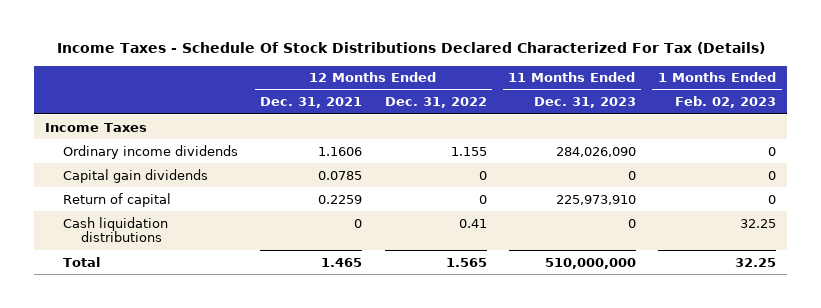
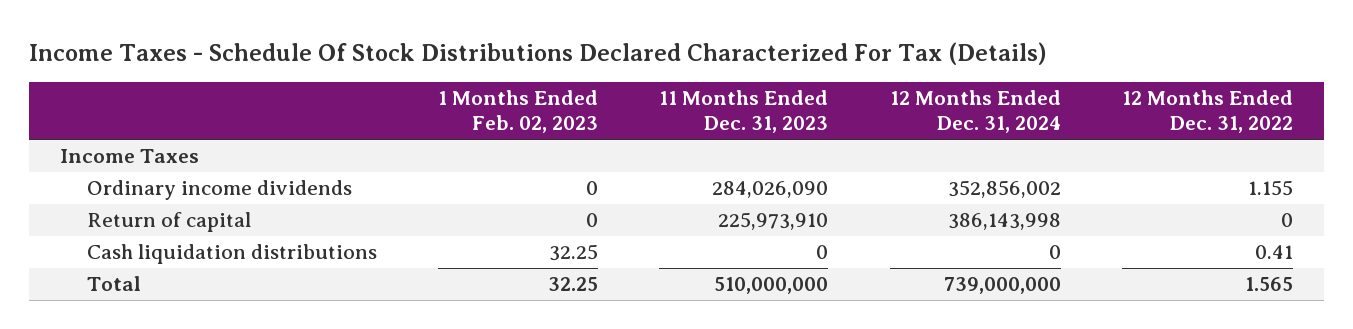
- | 12 Months Ended Dec. 31, 2021 | 12 Months Ended Dec. 31, 2022 | 11 Months Ended Dec. 31, 2023 | 1 Months Ended Feb. 02, 2023
+ | 1 Months Ended Feb. 02, 2023 | 11 Months Ended Dec. 31, 2023 | 12 Months Ended Dec. 31, 2024 | 12 Months Ended Dec. 31, 2022
- Capital gain dividends | 0.0785 | 0 | 0 | 0

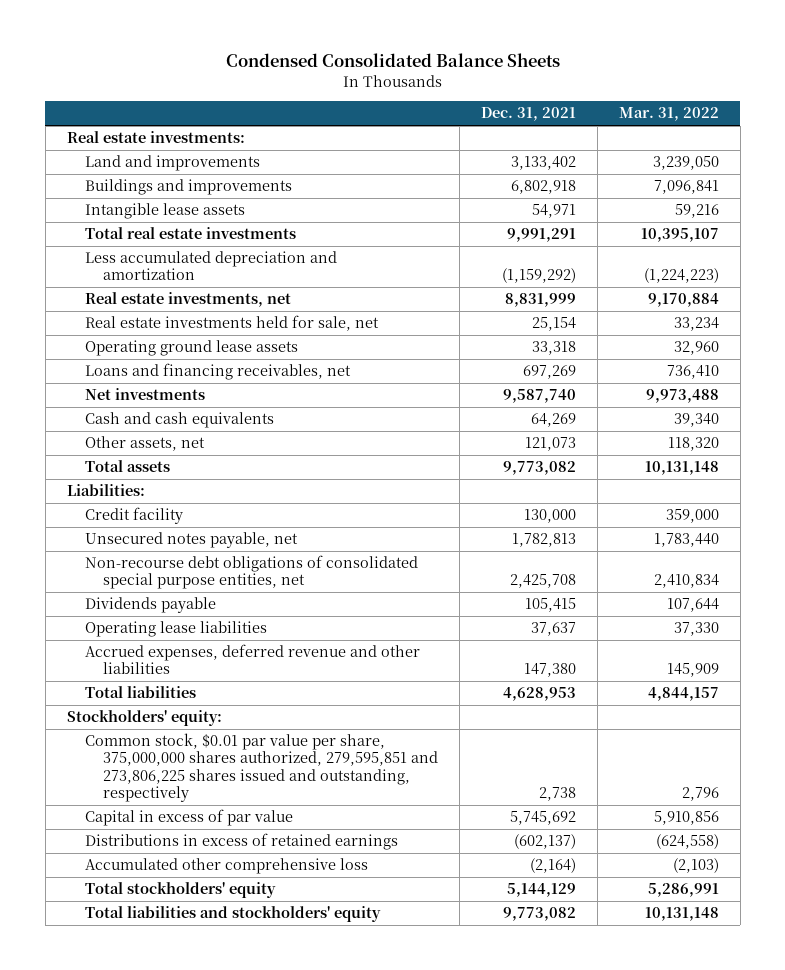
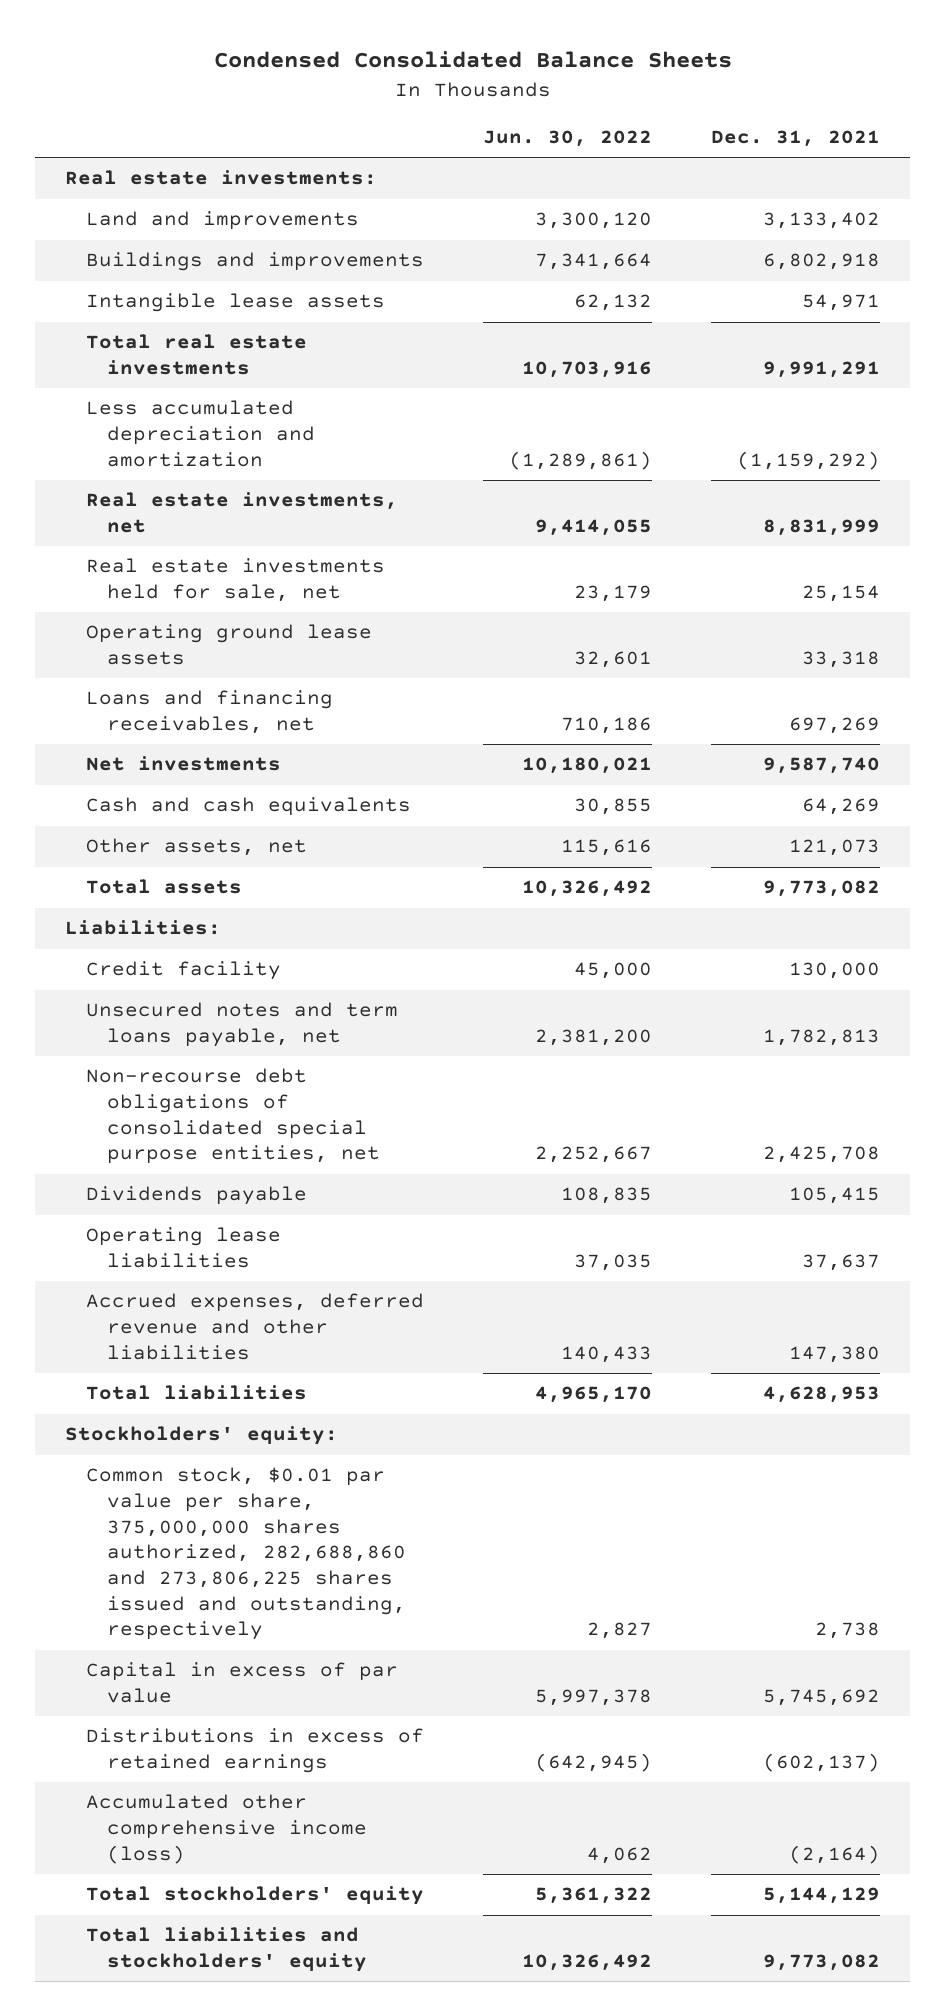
- | Dec. 31, 2021 | Mar. 31, 2022
+ | Jun. 30, 2022 | Dec. 31, 2021
- Unsecured notes payable, net | 1,782,813 | 1,783,440
+ Unsecured notes and term loans payable, net | 2,381,200 | 1,782,813
- Common stock, $0.01 par value per share, 375,000,000 shares authorized, 279,595,851 and 273,806,225 shares issued and outstanding, respectively | 2,738 | 2,796
+ Common stock, $0.01 par value per share, 375,000,000 shares authorized, 282,688,860 and 273,806,225 shares issued and outstanding, respectively | 2,827 | 2,738
- Accumulated other comprehensive loss | (2,164) | (2,103)
+ Accumulated other comprehensive income (loss) | 4,062 | (2,164)

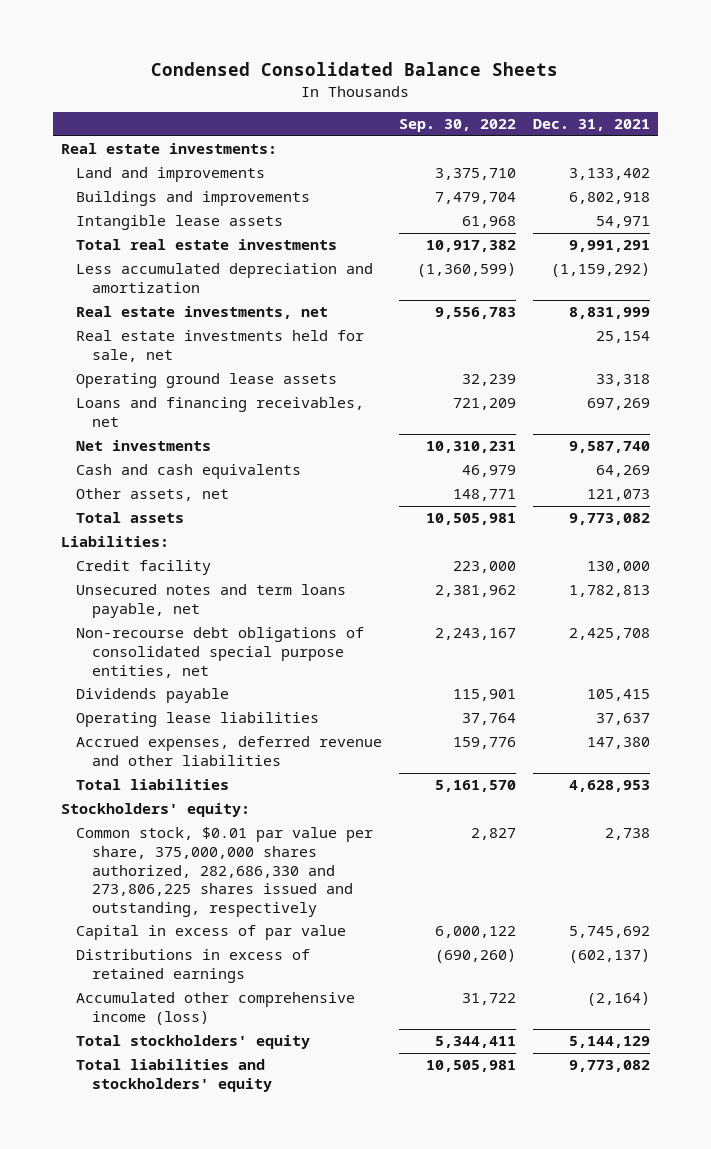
- | Jun. 30, 2022 | Dec. 31, 2021
+ | Sep. 30, 2022 | Dec. 31, 2021
- Common stock, $0.01 par value per share, 375,000,000 shares authorized, 282,688,860 and 273,806,225 shares issued and outstanding, respectively | 2,827 | 2,738
+ Common stock, $0.01 par value per share, 375,000,000 shares authorized, 282,686,330 and 273,806,225 shares issued and outstanding, respectively | 2,827 | 2,738

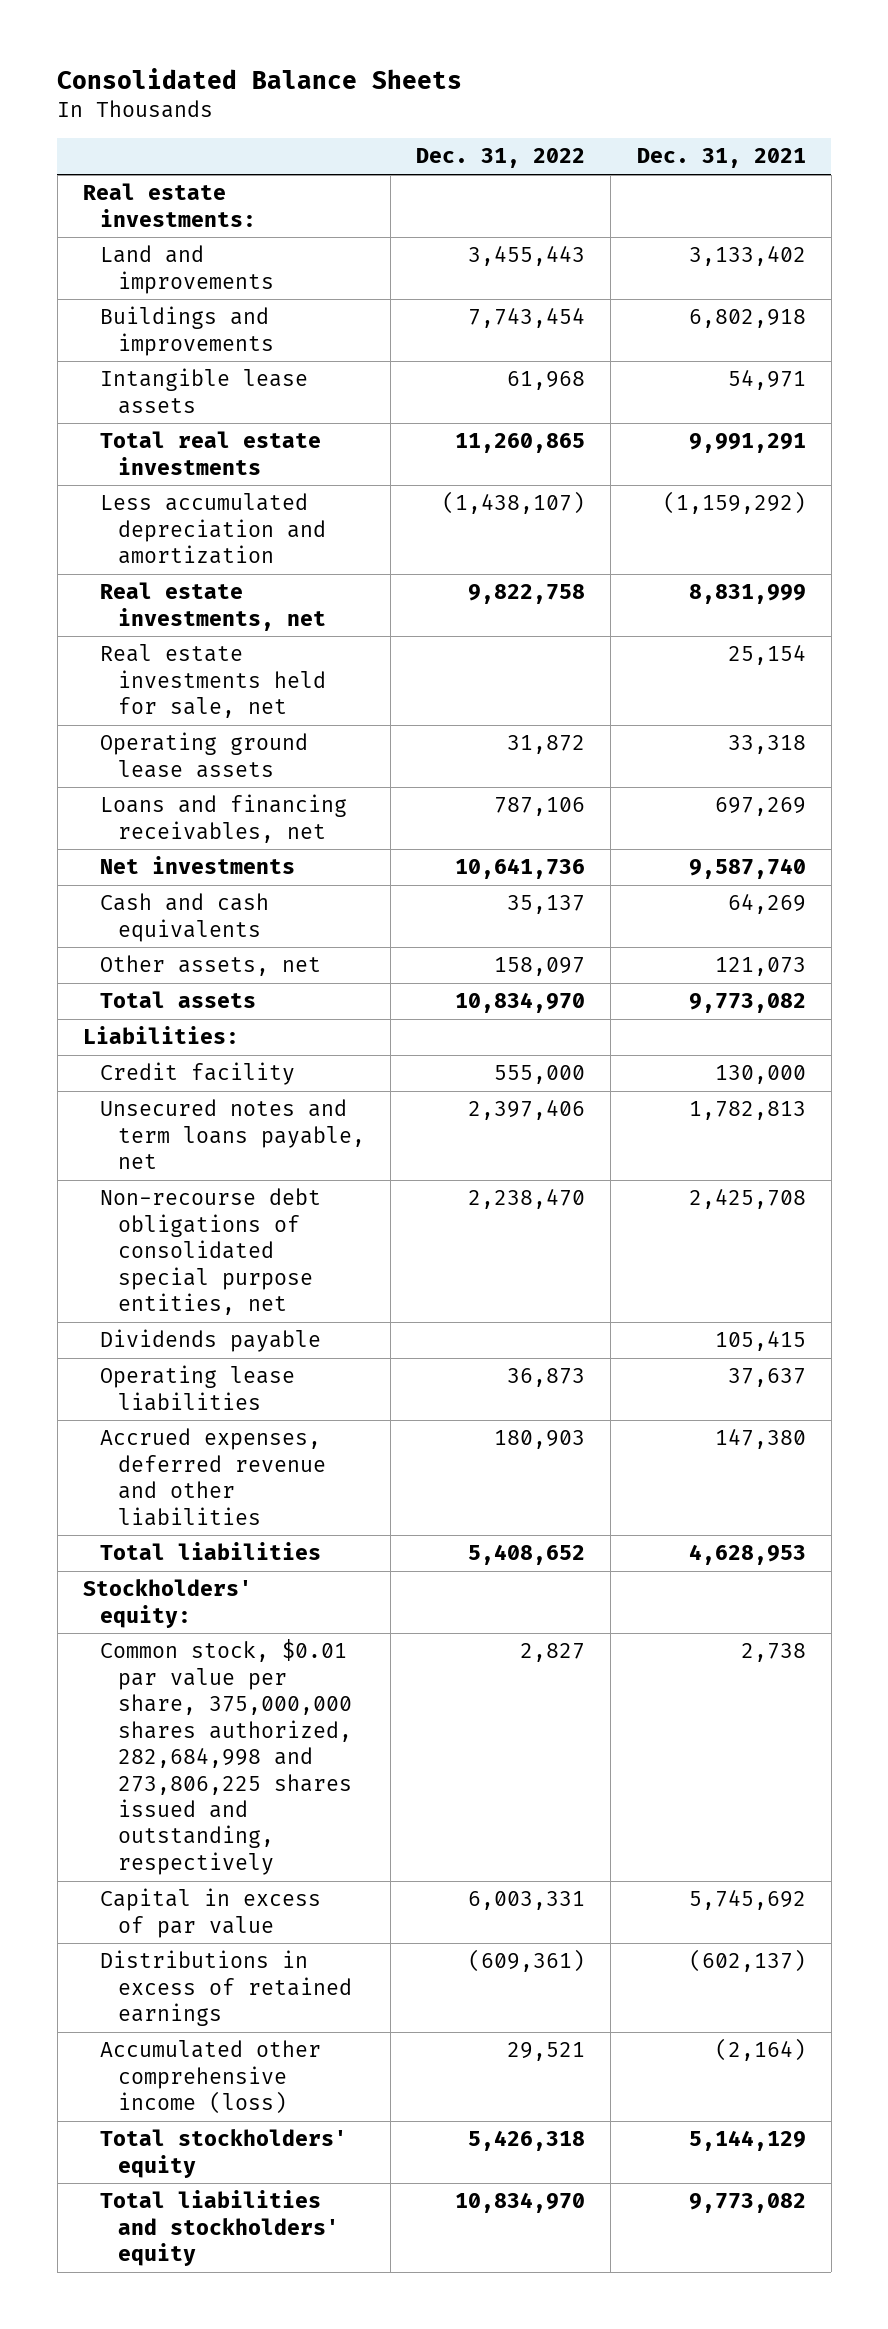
- Condensed Consolidated Balance Sheets
+ Consolidated Balance Sheets
- | Sep. 30, 2022 | Dec. 31, 2021
+ | Dec. 31, 2022 | Dec. 31, 2021
- Common stock, $0.01 par value per share, 375,000,000 shares authorized, 282,686,330 and 273,806,225 shares issued and outstanding, respectively | 2,827 | 2,738
+ Common stock, $0.01 par value per share, 375,000,000 shares authorized, 282,684,998 and 273,806,225 shares issued and outstanding, respectively | 2,827 | 2,738

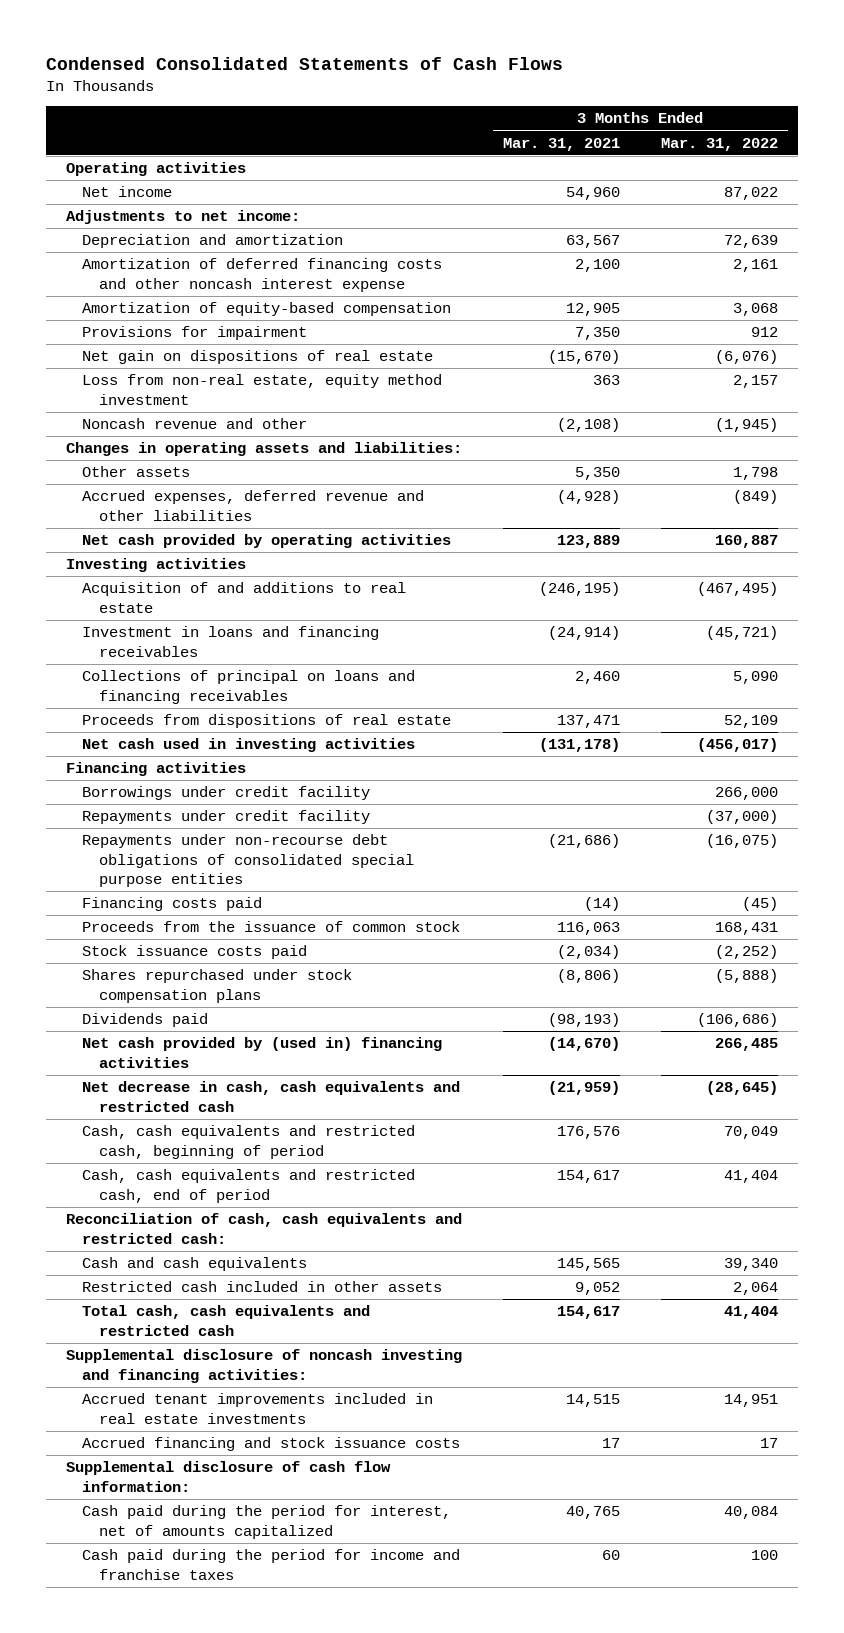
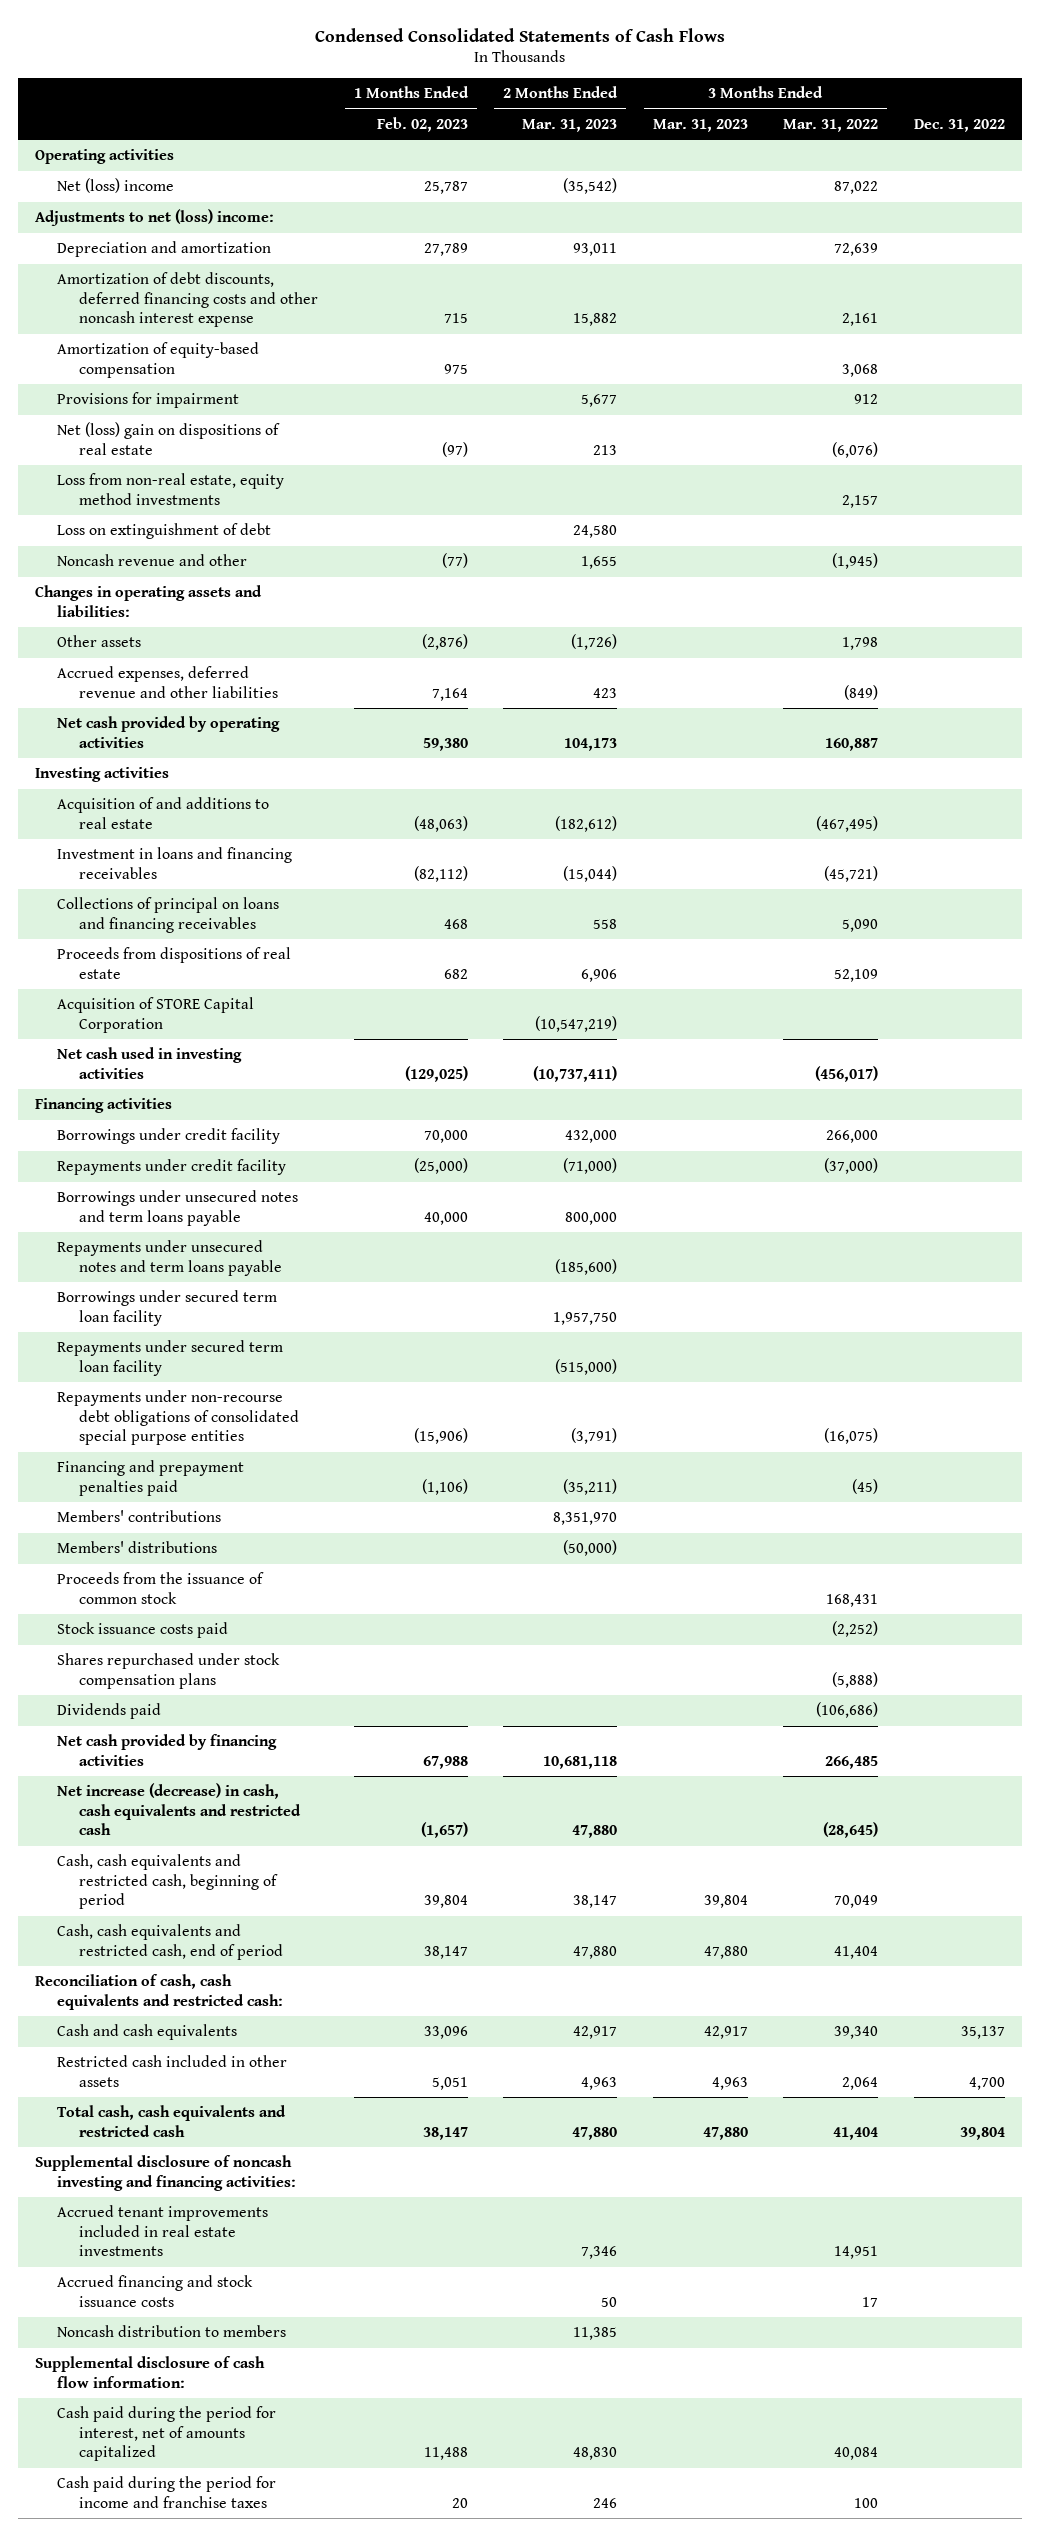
- | 3 Months Ended Mar. 31, 2021 | 3 Months Ended Mar. 31, 2022
+ | 1 Months Ended Feb. 02, 2023 | 2 Months Ended Mar. 31, 2023 | 3 Months Ended Mar. 31, 2023 | 3 Months Ended Mar. 31, 2022 | Dec. 31, 2022
- Net income | 54,960 | 87,022
- Adjustments to net income:
+ Net (loss) income | 25,787 | (35,542) | | 87,022 |
+ Adjustments to net (loss) income:
- Amortization of deferred financing costs and other noncash interest expense | 2,100 | 2,161
+ Amortization of debt discounts, deferred financing costs and other noncash interest expense | 715 | 15,882 | | 2,161 |
- Net gain on dispositions of real estate | (15,670) | (6,076)
- Loss from non-real estate, equity method investment | 363 | 2,157
+ Net (loss) gain on dispositions of real estate | (97) | 213 | | (6,076) |
+ Loss from non-real estate, equity method investments | | | | 2,157 |
+ Loss on extinguishment of debt | | 24,580 | | |
+ Acquisition of STORE Capital Corporation | | (10,547,219) | | |
+ Borrowings under unsecured notes and term loans payable | 40,000 | 800,000 | | |
+ Repayments under unsecured notes and term loans payable | | (185,600) | | |
+ Borrowings under secured term loan facility | | 1,957,750 | | |
+ Repayments under secured term loan facility | | (515,000) | | |
- Financing costs paid | (14) | (45)
+ Financing and prepayment penalties paid | (1,106) | (35,211) | | (45) |
+ Members' contributions | | 8,351,970 | | |
+ Members' distributions | | (50,000) | | |
- Net cash provided by (used in) financing activities | (14,670) | 266,485
- Net decrease in cash, cash equivalents and restricted cash | (21,959) | (28,645)
+ Net cash provided by financing activities | 67,988 | 10,681,118 | | 266,485 |
+ Net increase (decrease) in cash, cash equivalents and restricted cash | (1,657) | 47,880 | | (28,645) |
+ Noncash distribution to members | | 11,385 | | |

